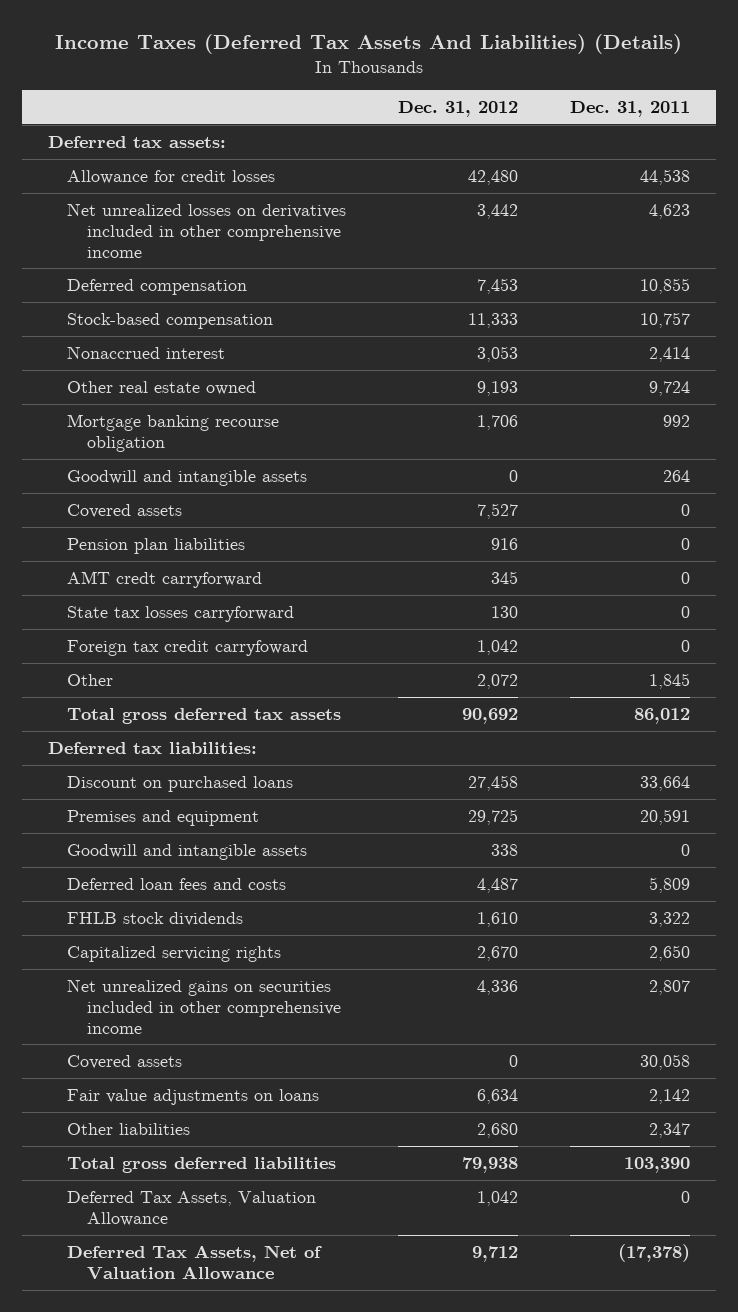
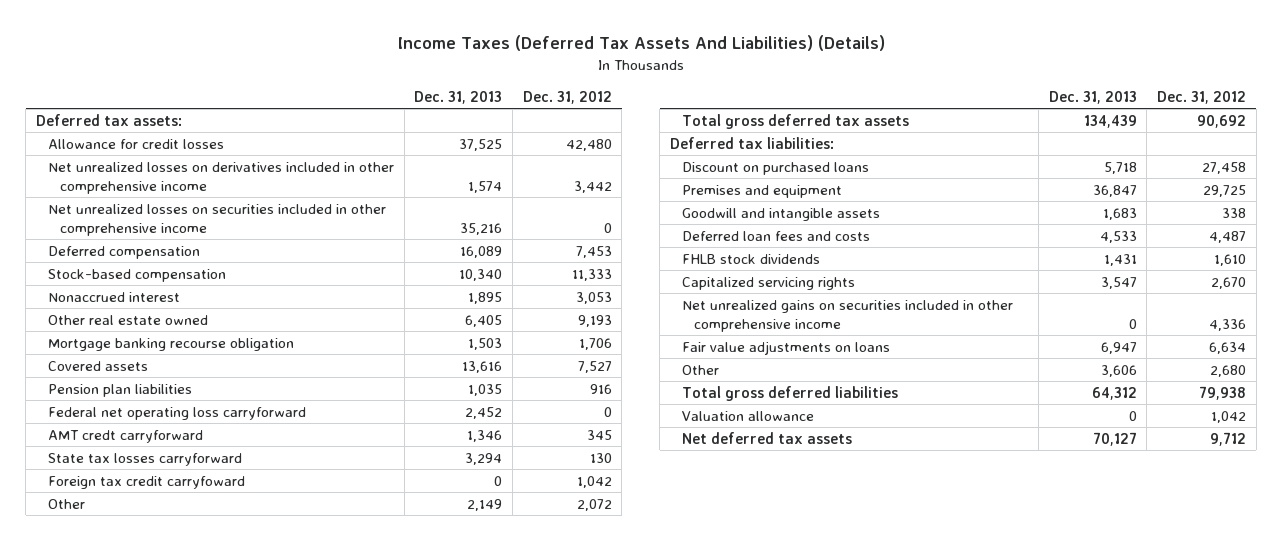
- | Dec. 31, 2012 | Dec. 31, 2011
+ | Dec. 31, 2013 | Dec. 31, 2012
+ Net unrealized losses on securities included in other comprehensive income | 35,216 | 0
- Goodwill and intangible assets | 0 | 264
+ Federal net operating loss carryforward | 2,452 | 0
- Covered assets | 0 | 30,058
- Other liabilities | 2,680 | 2,347
+ Other | 3,606 | 2,680
- Deferred Tax Assets, Valuation Allowance | 1,042 | 0
- Deferred Tax Assets, Net of Valuation Allowance | 9,712 | (17,378)
+ Valuation allowance | 0 | 1,042
+ Net deferred tax assets | 70,127 | 9,712

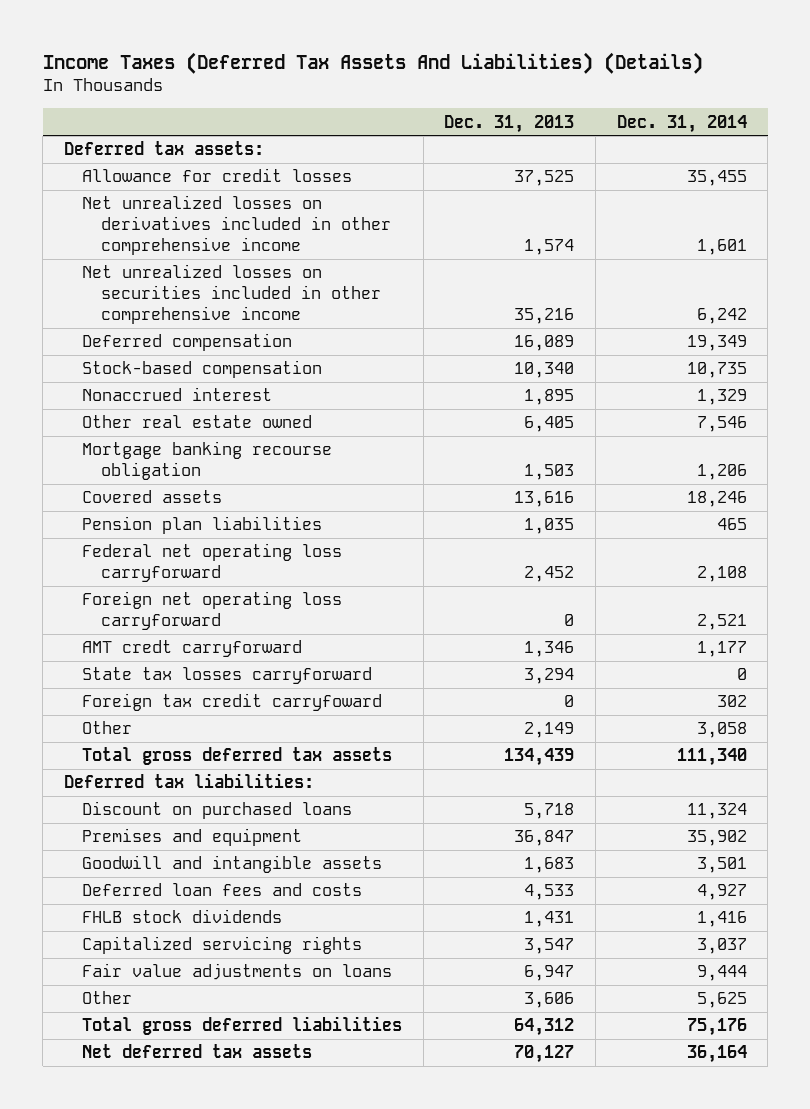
- | Dec. 31, 2013 | Dec. 31, 2012
+ | Dec. 31, 2013 | Dec. 31, 2014
+ Foreign net operating loss carryforward | 0 | 2,521
- Net unrealized gains on securities included in other comprehensive income | 0 | 4,336
- Valuation allowance | 0 | 1,042

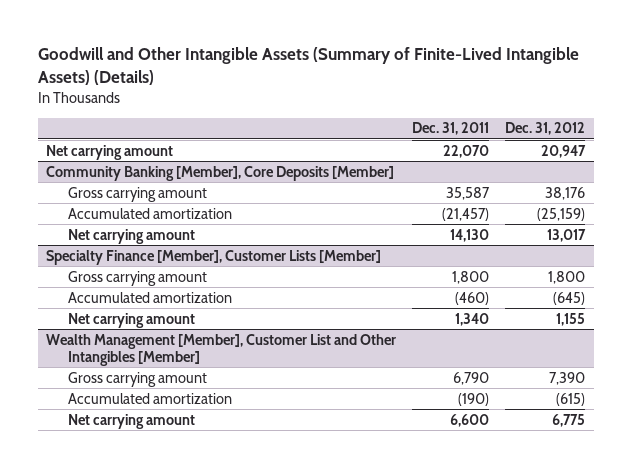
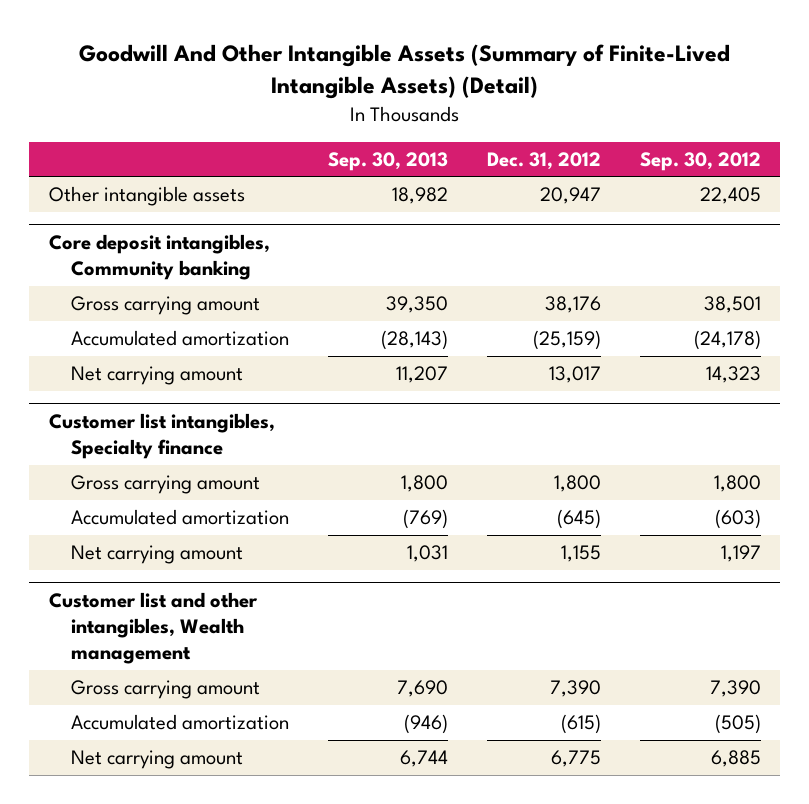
- Goodwill and Other Intangible Assets (Summary of Finite-Lived Intangible Assets) (Details)
+ Goodwill And Other Intangible Assets (Summary of Finite-Lived Intangible Assets) (Detail)
- | Dec. 31, 2011 | Dec. 31, 2012
+ | Sep. 30, 2013 | Dec. 31, 2012 | Sep. 30, 2012
- Net carrying amount | 22,070 | 20,947
- Community Banking [Member], Core Deposits [Member]
+ Other intangible assets | 18,982 | 20,947 | 22,405
+ Core deposit intangibles, Community banking
- Specialty Finance [Member], Customer Lists [Member]
+ Customer list intangibles, Specialty finance
- Wealth Management [Member], Customer List and Other Intangibles [Member]
+ Customer list and other intangibles, Wealth management

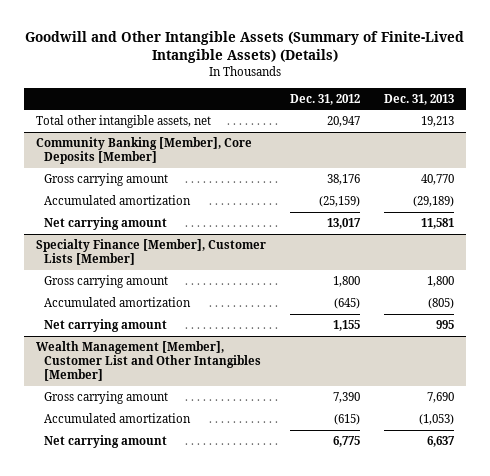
- Goodwill And Other Intangible Assets (Summary of Finite-Lived Intangible Assets) (Detail)
+ Goodwill and Other Intangible Assets (Summary of Finite-Lived Intangible Assets) (Details)
- | Sep. 30, 2013 | Dec. 31, 2012 | Sep. 30, 2012
+ | Dec. 31, 2012 | Dec. 31, 2013
- Other intangible assets | 18,982 | 20,947 | 22,405
- Core deposit intangibles, Community banking
+ Total other intangible assets, net | 20,947 | 19,213
+ Community Banking [Member], Core Deposits [Member]
- Customer list intangibles, Specialty finance
+ Specialty Finance [Member], Customer Lists [Member]
- Customer list and other intangibles, Wealth management
+ Wealth Management [Member], Customer List and Other Intangibles [Member]

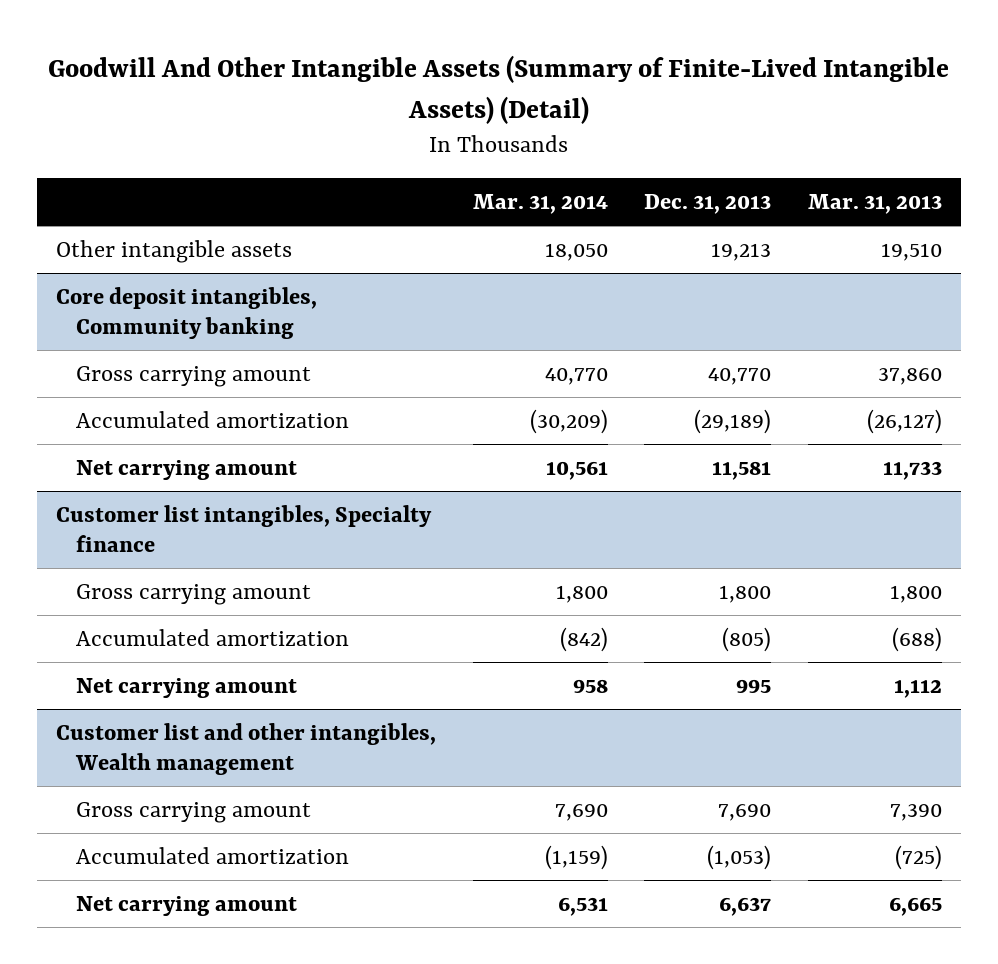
- Goodwill and Other Intangible Assets (Summary of Finite-Lived Intangible Assets) (Details)
+ Goodwill And Other Intangible Assets (Summary of Finite-Lived Intangible Assets) (Detail)
- | Dec. 31, 2012 | Dec. 31, 2013
+ | Mar. 31, 2014 | Dec. 31, 2013 | Mar. 31, 2013
- Total other intangible assets, net | 20,947 | 19,213
- Community Banking [Member], Core Deposits [Member]
+ Other intangible assets | 18,050 | 19,213 | 19,510
+ Core deposit intangibles, Community banking
- Specialty Finance [Member], Customer Lists [Member]
+ Customer list intangibles, Specialty finance
- Wealth Management [Member], Customer List and Other Intangibles [Member]
+ Customer list and other intangibles, Wealth management

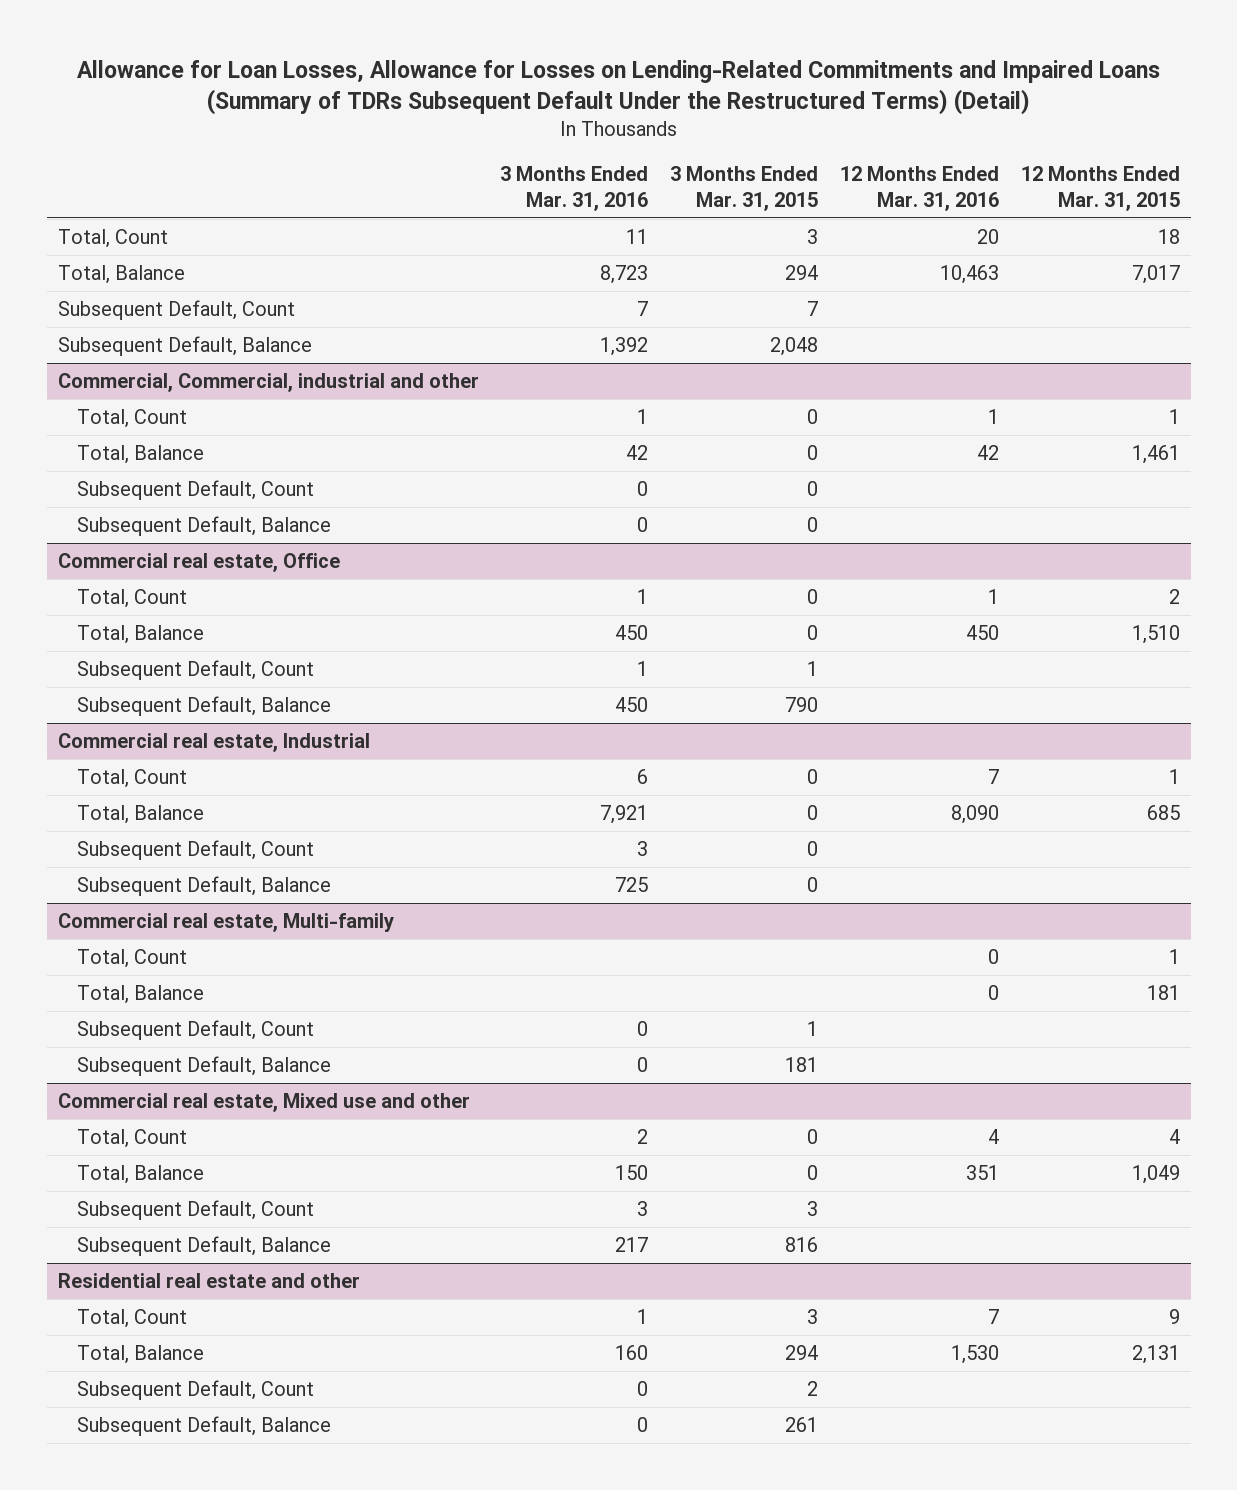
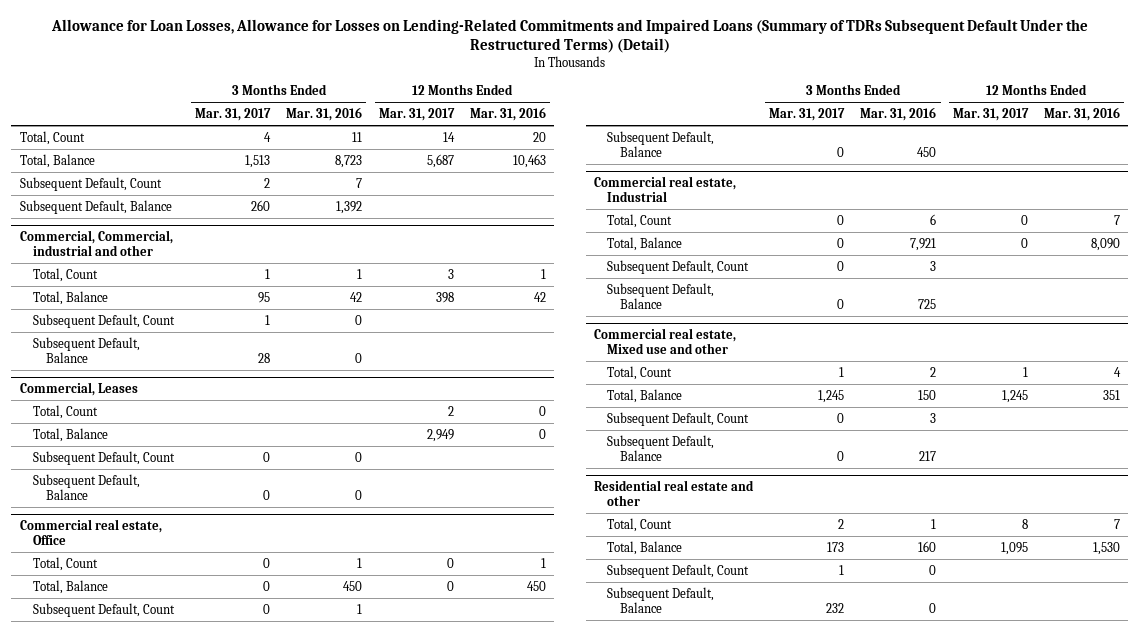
- | 3 Months Ended Mar. 31, 2016 | 3 Months Ended Mar. 31, 2015 | 12 Months Ended Mar. 31, 2016 | 12 Months Ended Mar. 31, 2015
+ | 3 Months Ended Mar. 31, 2017 | 3 Months Ended Mar. 31, 2016 | 12 Months Ended Mar. 31, 2017 | 12 Months Ended Mar. 31, 2016
+ Commercial, Leases
+ Total, Count | | | 2 | 0
+ Total, Balance | | | 2,949 | 0
+ Subsequent Default, Count | 0 | 0 | |
+ Subsequent Default, Balance | 0 | 0 | |
- Commercial real estate, Multi-family
- Total, Count | | | 0 | 1
- Total, Balance | | | 0 | 181
- Subsequent Default, Count | 0 | 1 | |
- Subsequent Default, Balance | 0 | 181 | |

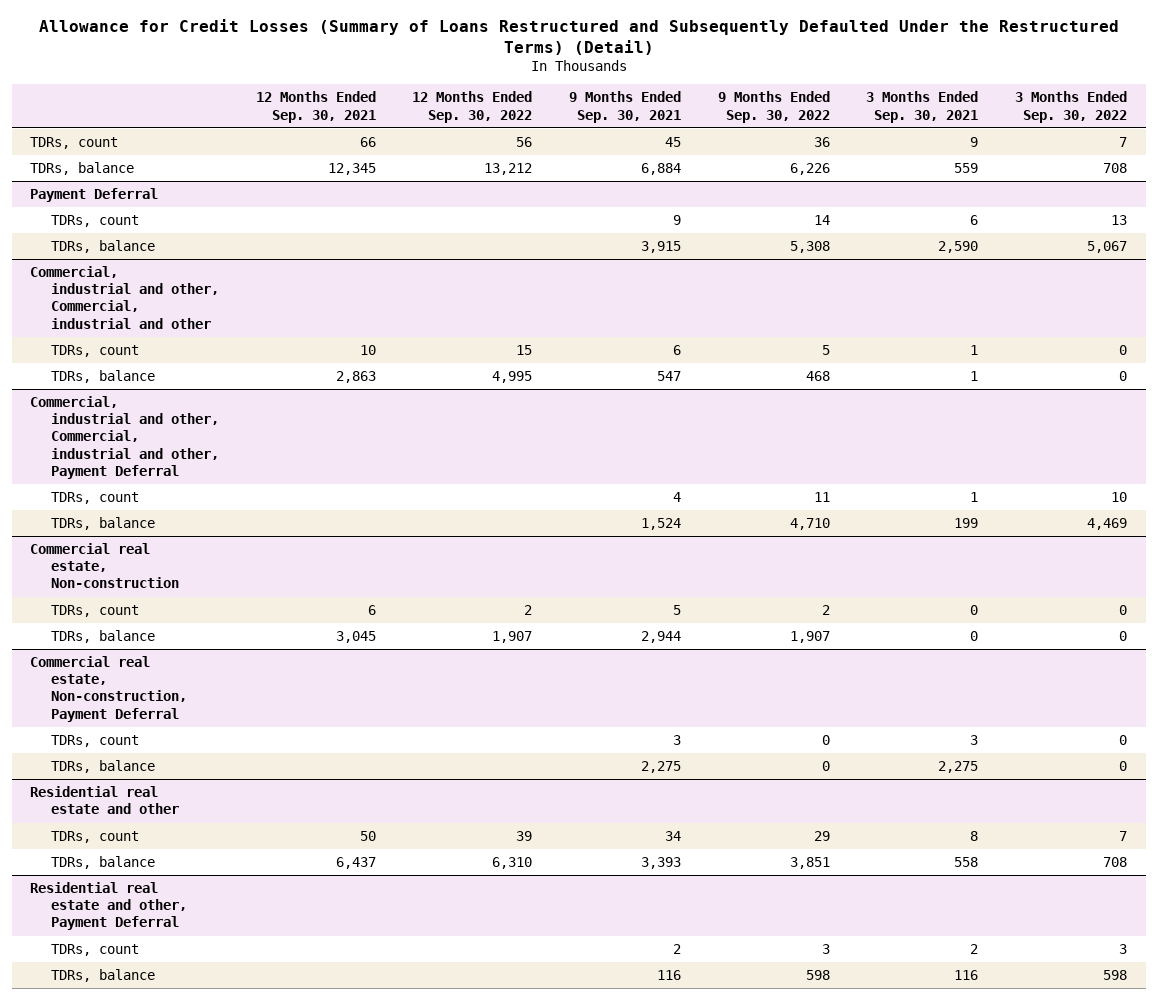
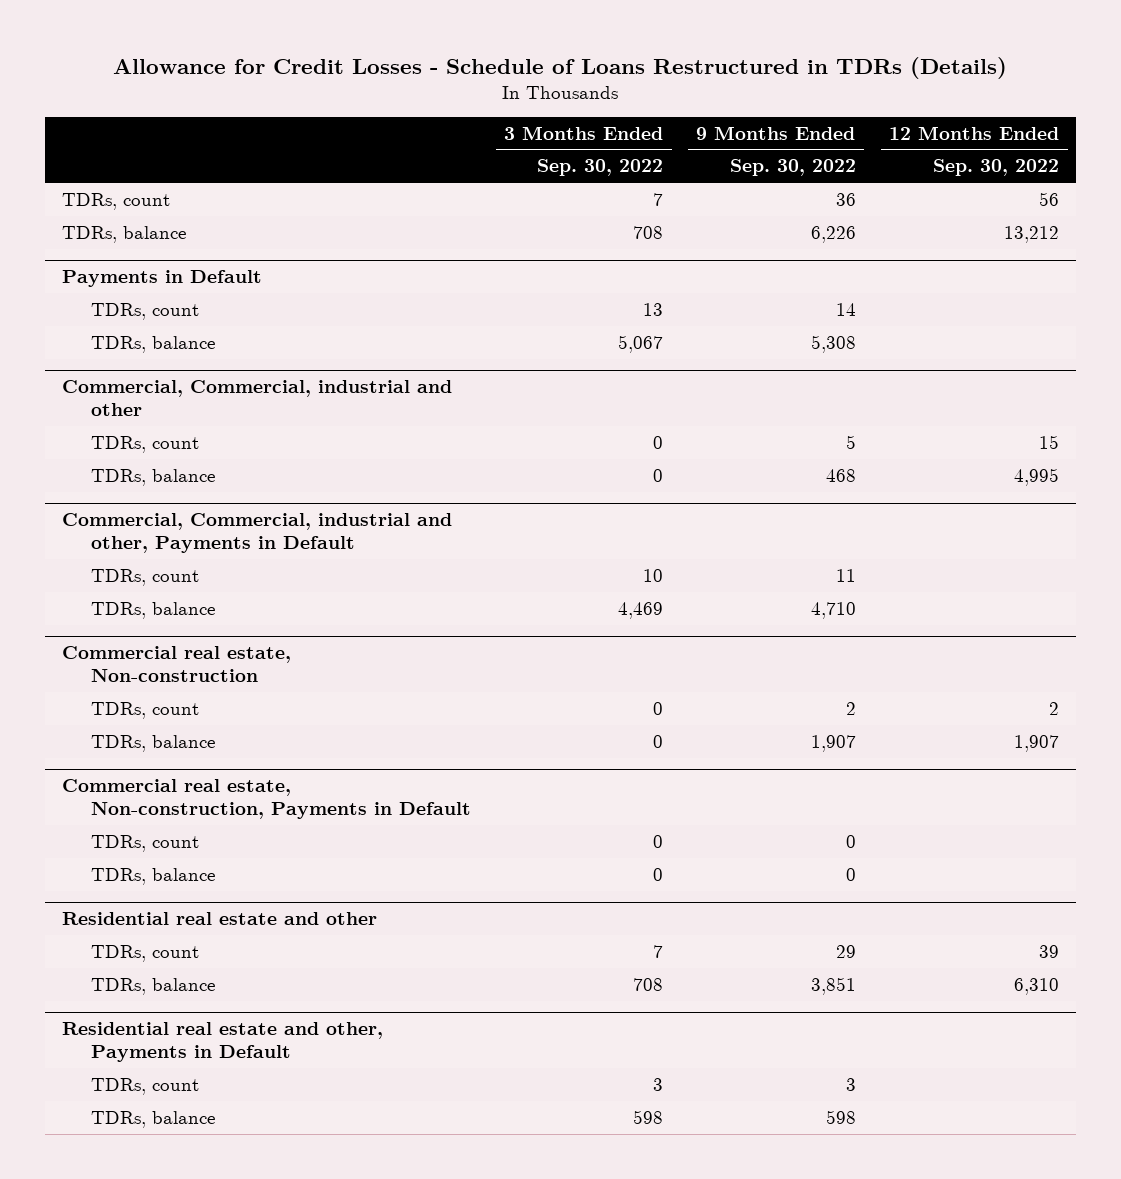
- Allowance for Credit Losses (Summary of Loans Restructured and Subsequently Defaulted Under the Restructured Terms) (Detail)
+ Allowance for Credit Losses - Schedule of Loans Restructured in TDRs (Details)
- | 12 Months Ended Sep. 30, 2021 | 12 Months Ended Sep. 30, 2022 | 9 Months Ended Sep. 30, 2021 | 9 Months Ended Sep. 30, 2022 | 3 Months Ended Sep. 30, 2021 | 3 Months Ended Sep. 30, 2022
+ | 3 Months Ended Sep. 30, 2022 | 9 Months Ended Sep. 30, 2022 | 12 Months Ended Sep. 30, 2022
- Payment Deferral
+ Payments in Default
- Commercial, industrial and other, Commercial, industrial and other
+ Commercial, Commercial, industrial and other
- Commercial, industrial and other, Commercial, industrial and other, Payment Deferral
+ Commercial, Commercial, industrial and other, Payments in Default
- Commercial real estate, Non-construction, Payment Deferral
+ Commercial real estate, Non-construction, Payments in Default
- Residential real estate and other, Payment Deferral
+ Residential real estate and other, Payments in Default

